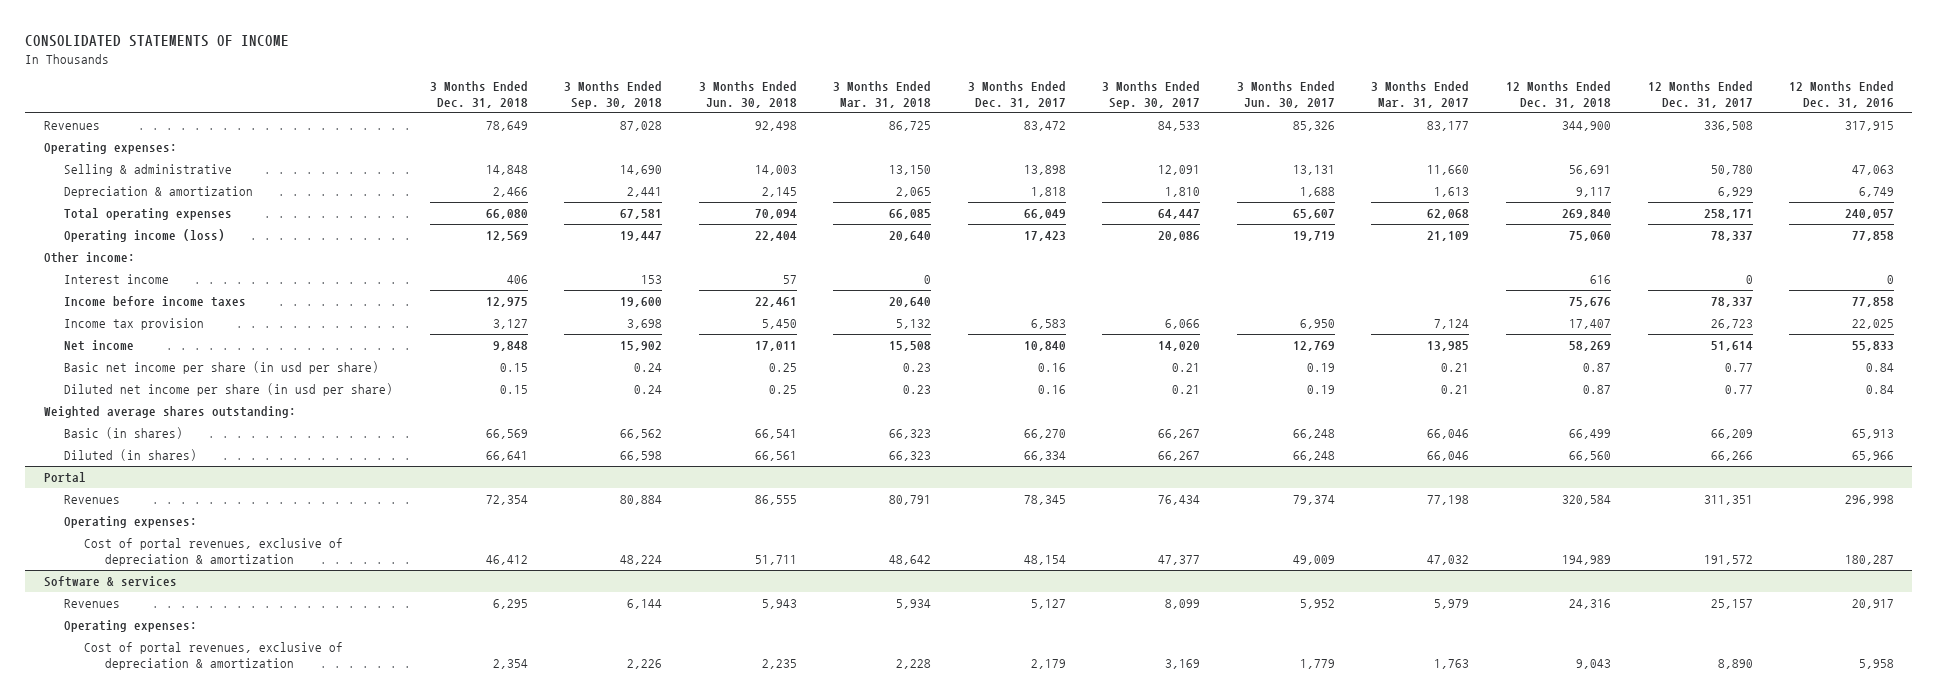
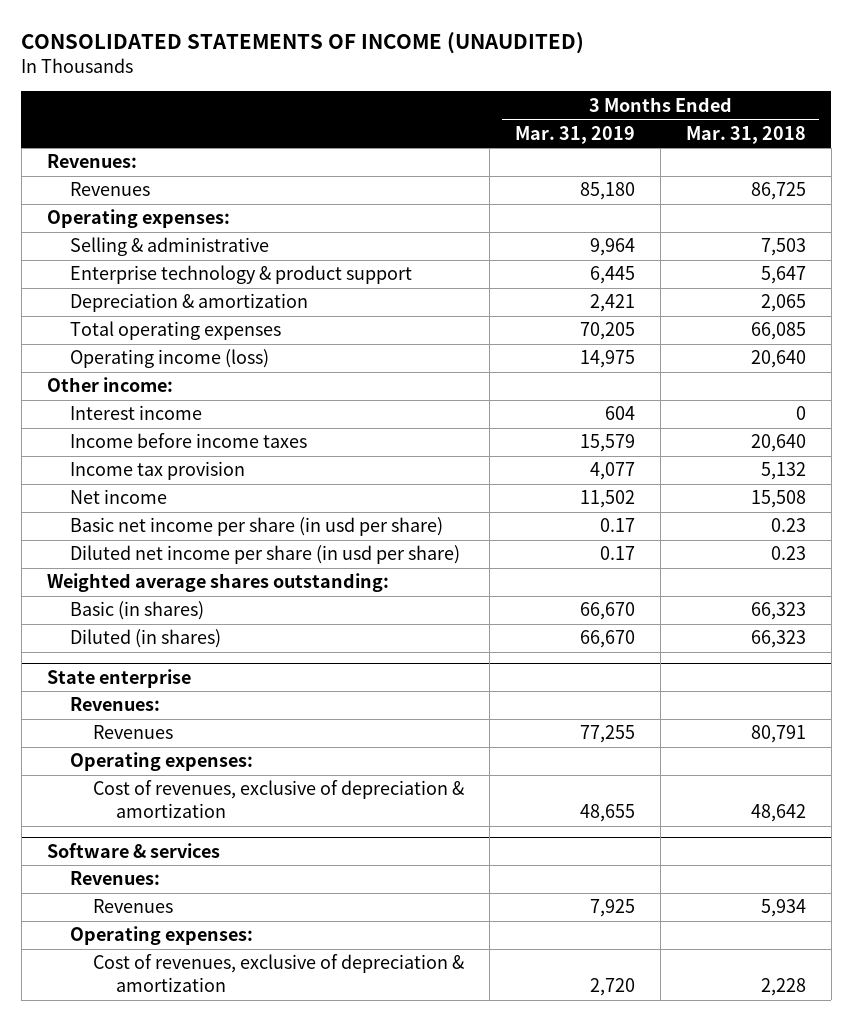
- CONSOLIDATED STATEMENTS OF INCOME
+ CONSOLIDATED STATEMENTS OF INCOME (UNAUDITED)
- | 3 Months Ended Dec. 31, 2018 | 3 Months Ended Sep. 30, 2018 | 3 Months Ended Jun. 30, 2018 | 3 Months Ended Mar. 31, 2018 | 3 Months Ended Dec. 31, 2017 | 3 Months Ended Sep. 30, 2017 | 3 Months Ended Jun. 30, 2017 | 3 Months Ended Mar. 31, 2017 | 12 Months Ended Dec. 31, 2018 | 12 Months Ended Dec. 31, 2017 | 12 Months Ended Dec. 31, 2016
+ | 3 Months Ended Mar. 31, 2019 | 3 Months Ended Mar. 31, 2018
+ Revenues:
- Selling & administrative | 14,848 | 14,690 | 14,003 | 13,150 | 13,898 | 12,091 | 13,131 | 11,660 | 56,691 | 50,780 | 47,063
+ Selling & administrative | 9,964 | 7,503
+ Enterprise technology & product support | 6,445 | 5,647
- Portal
+ State enterprise
+ Revenues:
- Cost of portal revenues, exclusive of depreciation & amortization | 46,412 | 48,224 | 51,711 | 48,642 | 48,154 | 47,377 | 49,009 | 47,032 | 194,989 | 191,572 | 180,287
+ Cost of revenues, exclusive of depreciation & amortization | 48,655 | 48,642
@ Software & services
+ Revenues:
- Cost of portal revenues, exclusive of depreciation & amortization | 2,354 | 2,226 | 2,235 | 2,228 | 2,179 | 3,169 | 1,779 | 1,763 | 9,043 | 8,890 | 5,958
+ Cost of revenues, exclusive of depreciation & amortization | 2,720 | 2,228

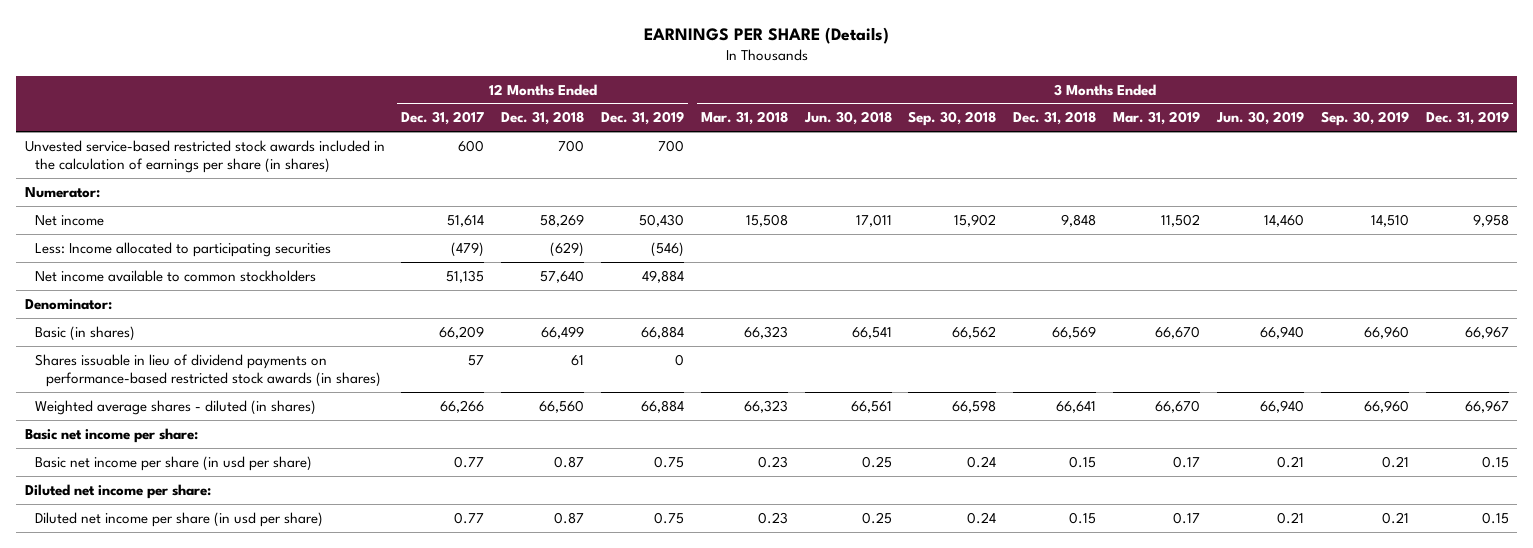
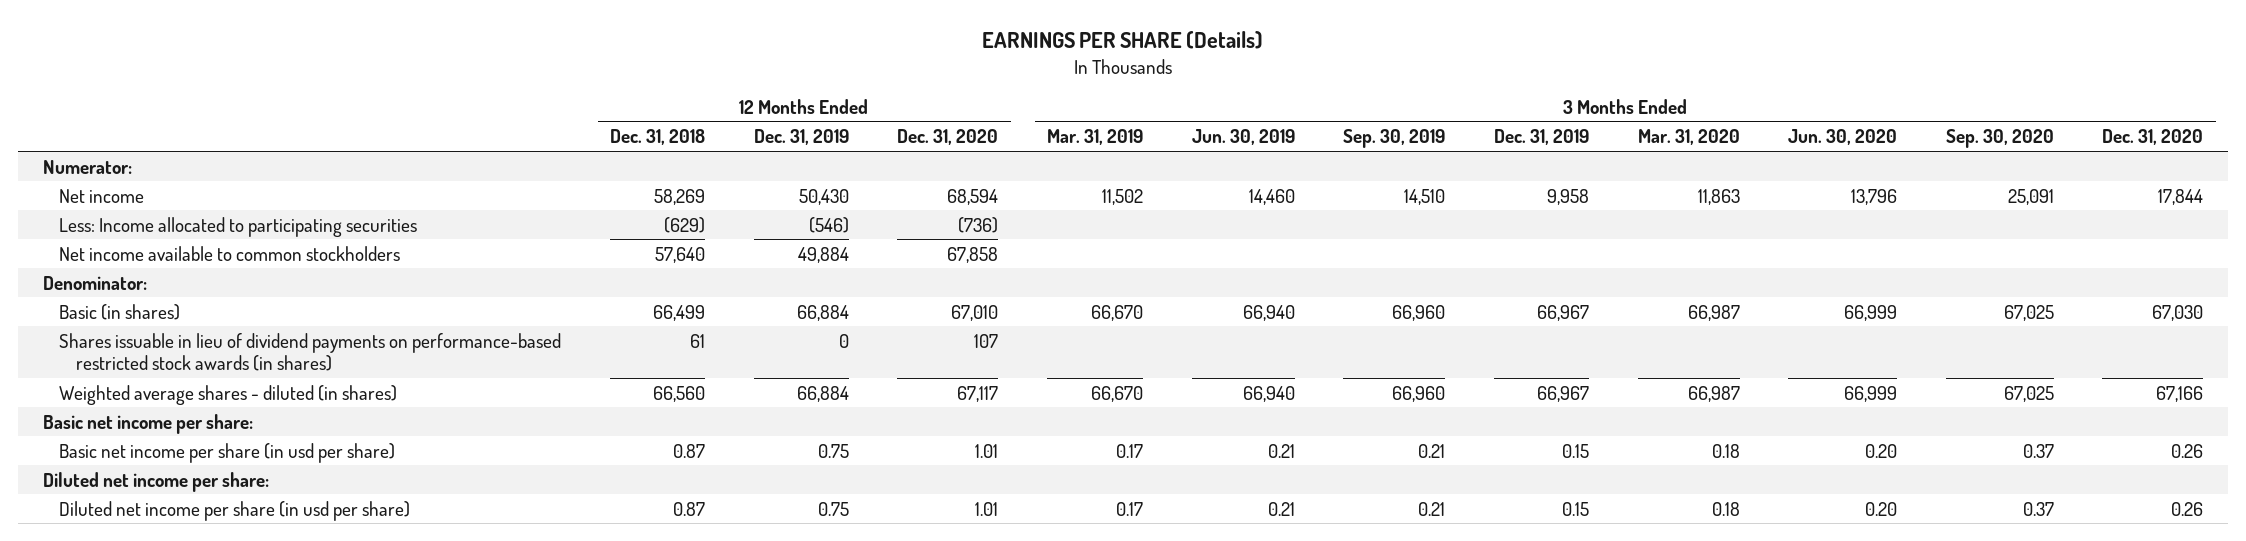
- | 12 Months Ended Dec. 31, 2017 | 12 Months Ended Dec. 31, 2018 | 12 Months Ended Dec. 31, 2019 | 3 Months Ended Mar. 31, 2018 | 3 Months Ended Jun. 30, 2018 | 3 Months Ended Sep. 30, 2018 | 3 Months Ended Dec. 31, 2018 | 3 Months Ended Mar. 31, 2019 | 3 Months Ended Jun. 30, 2019 | 3 Months Ended Sep. 30, 2019 | 3 Months Ended Dec. 31, 2019
+ | 12 Months Ended Dec. 31, 2018 | 12 Months Ended Dec. 31, 2019 | 12 Months Ended Dec. 31, 2020 | 3 Months Ended Mar. 31, 2019 | 3 Months Ended Jun. 30, 2019 | 3 Months Ended Sep. 30, 2019 | 3 Months Ended Dec. 31, 2019 | 3 Months Ended Mar. 31, 2020 | 3 Months Ended Jun. 30, 2020 | 3 Months Ended Sep. 30, 2020 | 3 Months Ended Dec. 31, 2020
- Unvested service-based restricted stock awards included in the calculation of earnings per share (in shares) | 600 | 700 | 700 | | | | | | | |

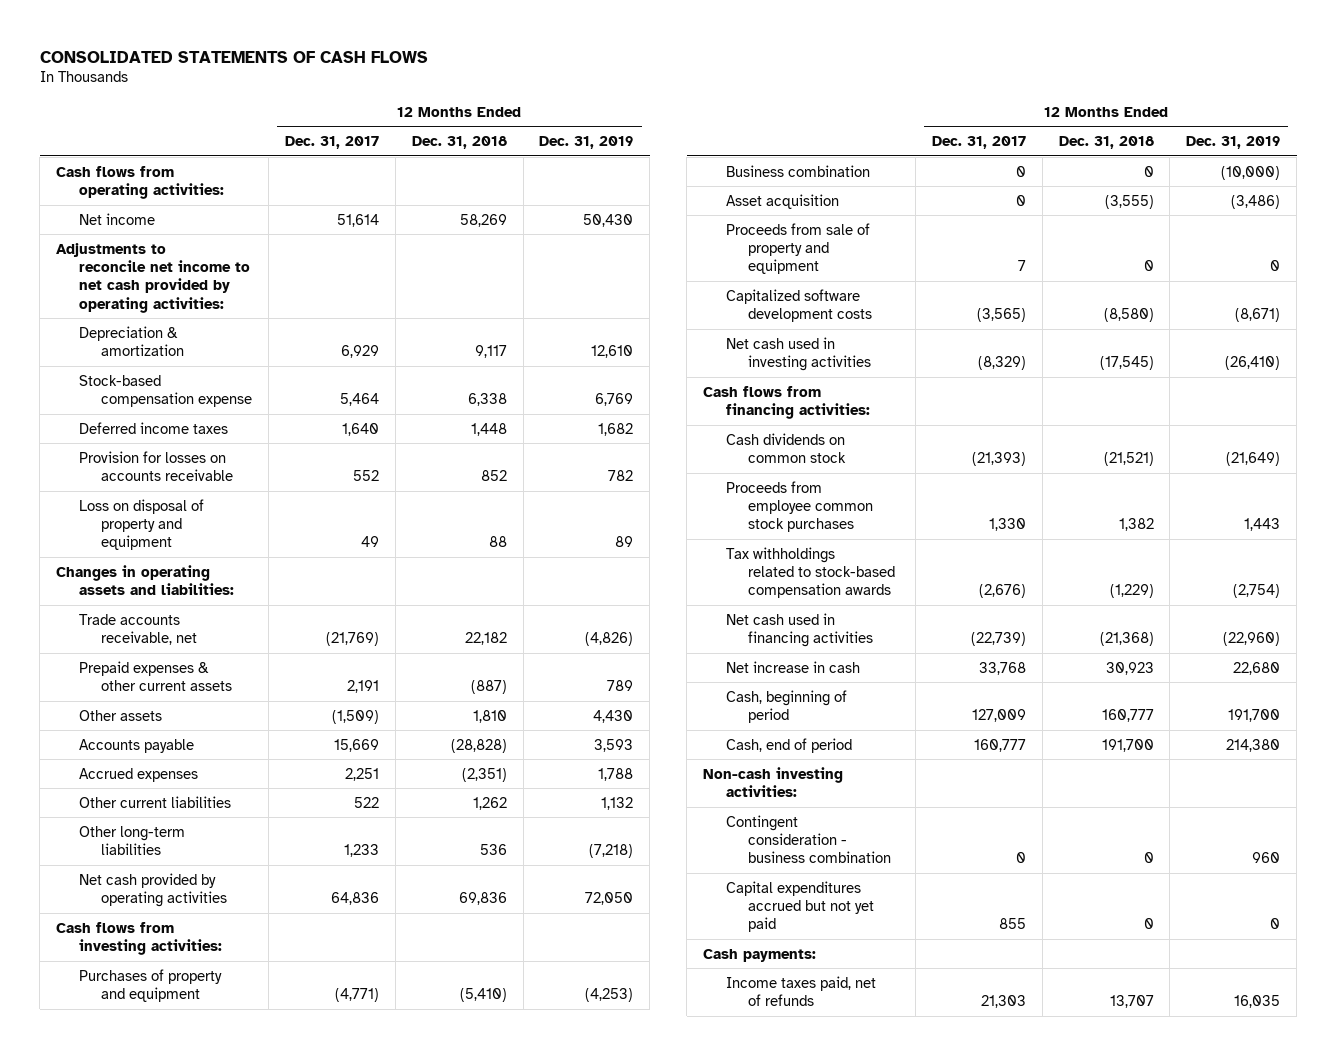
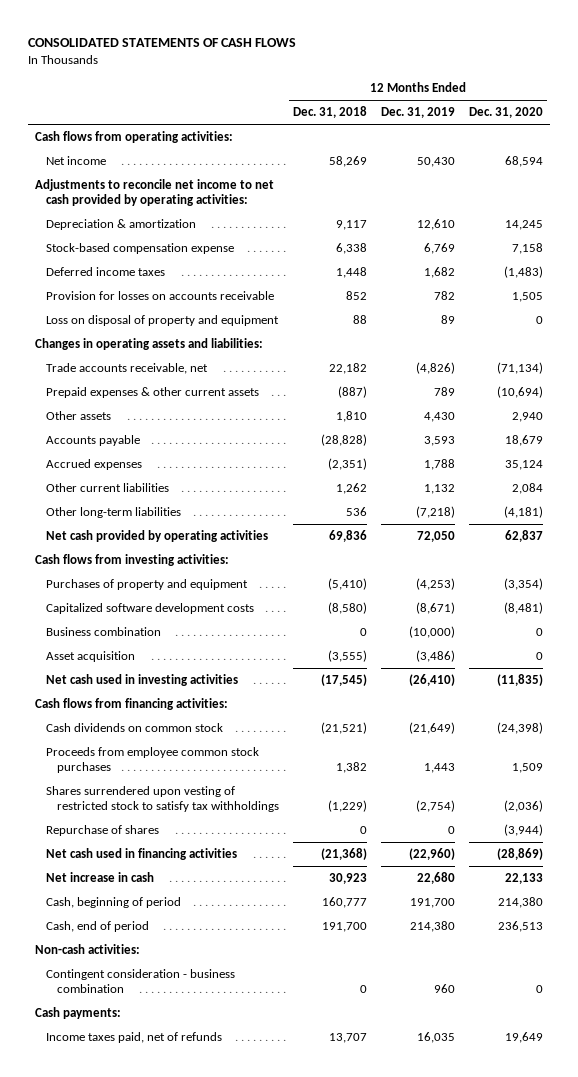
- | 12 Months Ended Dec. 31, 2017 | 12 Months Ended Dec. 31, 2018 | 12 Months Ended Dec. 31, 2019
+ | 12 Months Ended Dec. 31, 2018 | 12 Months Ended Dec. 31, 2019 | 12 Months Ended Dec. 31, 2020
moved up: Capitalized software development costs | (8,580) | (8,671) | (8,481)
- Proceeds from sale of property and equipment | 7 | 0 | 0
- Tax withholdings related to stock-based compensation awards | (2,676) | (1,229) | (2,754)
+ Shares surrendered upon vesting of restricted stock to satisfy tax withholdings | (1,229) | (2,754) | (2,036)
+ Repurchase of shares | 0 | 0 | (3,944)
- Non-cash investing activities:
+ Non-cash activities:
- Capital expenditures accrued but not yet paid | 855 | 0 | 0

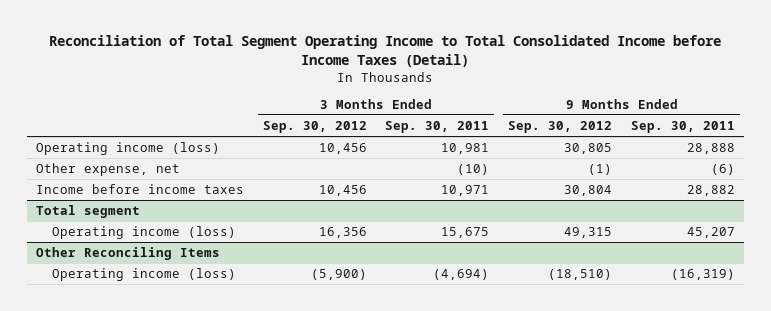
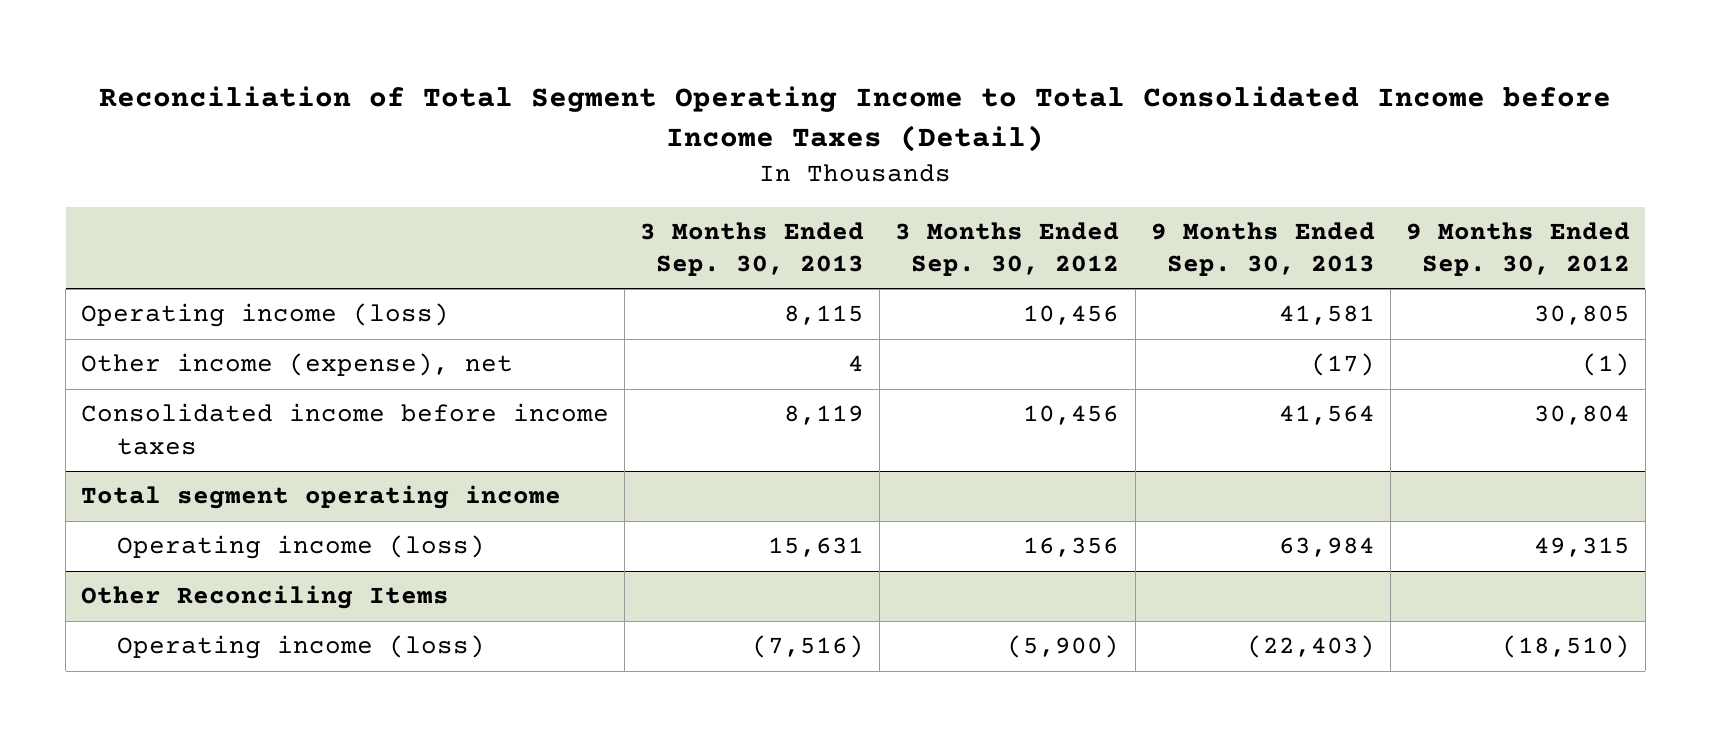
- | 3 Months Ended Sep. 30, 2012 | 3 Months Ended Sep. 30, 2011 | 9 Months Ended Sep. 30, 2012 | 9 Months Ended Sep. 30, 2011
+ | 3 Months Ended Sep. 30, 2013 | 3 Months Ended Sep. 30, 2012 | 9 Months Ended Sep. 30, 2013 | 9 Months Ended Sep. 30, 2012
- Other expense, net | | (10) | (1) | (6)
- Income before income taxes | 10,456 | 10,971 | 30,804 | 28,882
- Total segment
+ Other income (expense), net | 4 | | (17) | (1)
+ Consolidated income before income taxes | 8,119 | 10,456 | 41,564 | 30,804
+ Total segment operating income

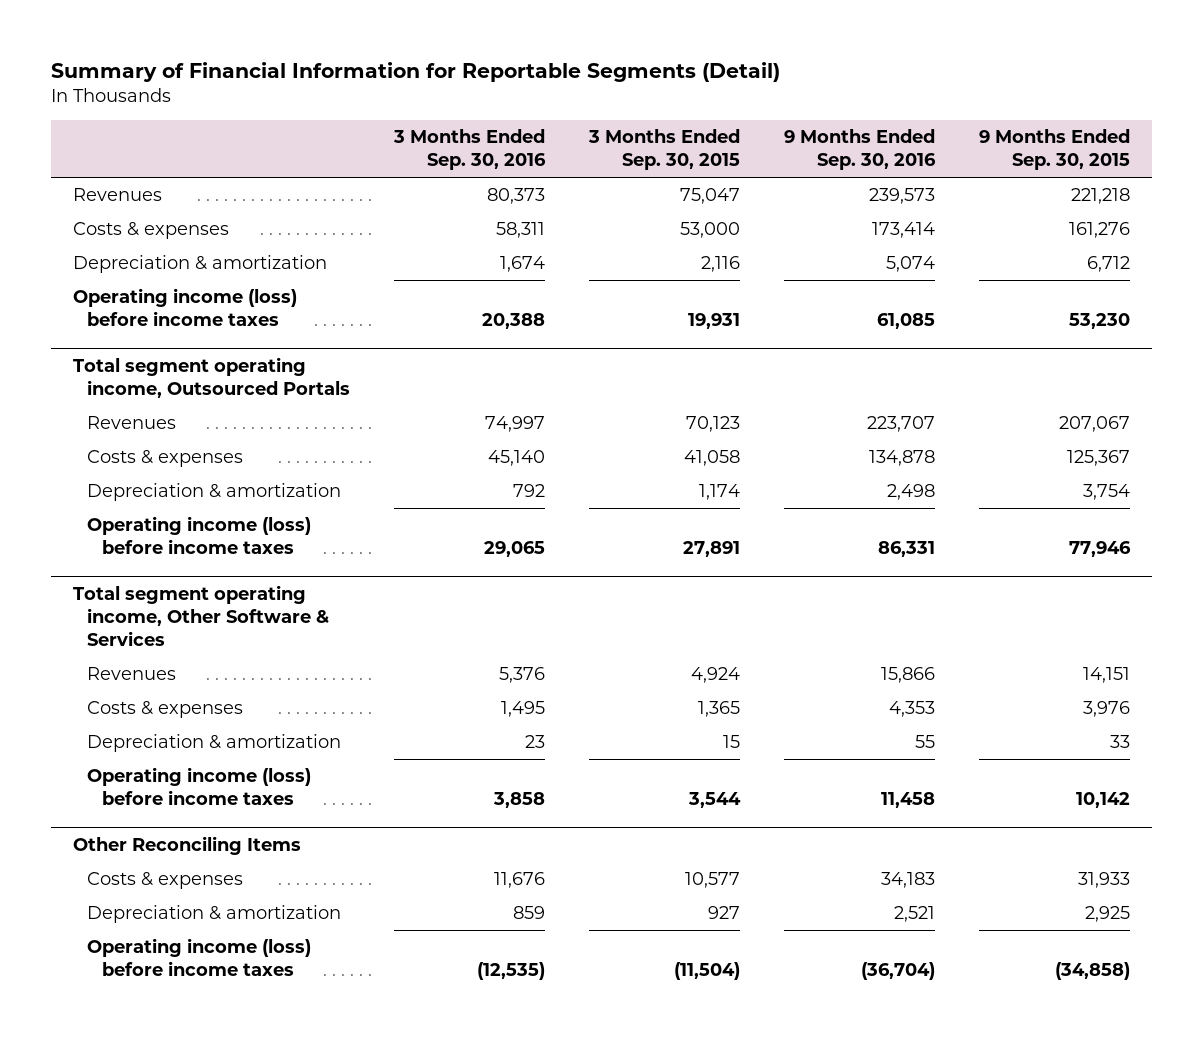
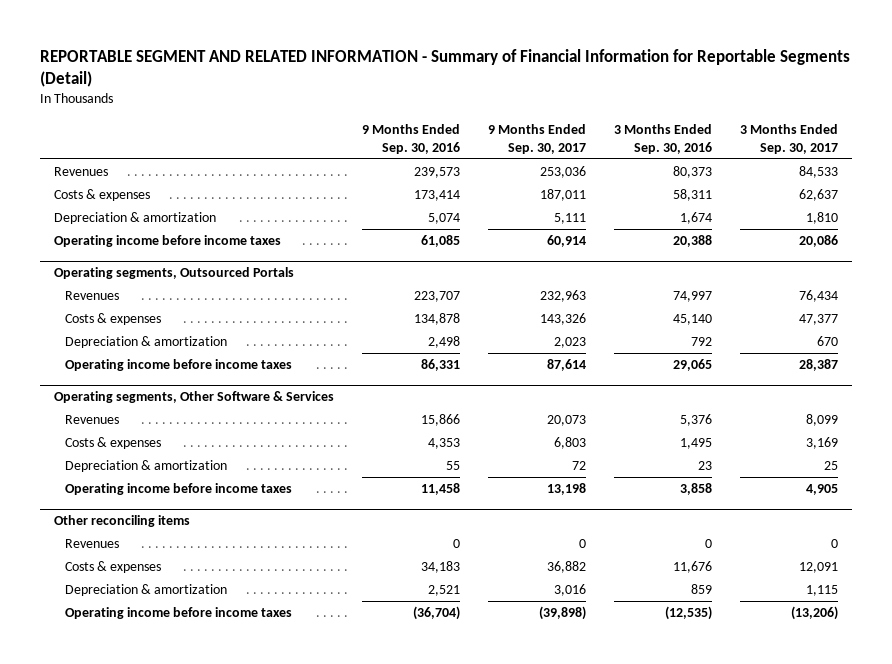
- Summary of Financial Information for Reportable Segments (Detail)
+ REPORTABLE SEGMENT AND RELATED INFORMATION - Summary of Financial Information for Reportable Segments (Detail)
- | 3 Months Ended Sep. 30, 2016 | 3 Months Ended Sep. 30, 2015 | 9 Months Ended Sep. 30, 2016 | 9 Months Ended Sep. 30, 2015
+ | 9 Months Ended Sep. 30, 2016 | 9 Months Ended Sep. 30, 2017 | 3 Months Ended Sep. 30, 2016 | 3 Months Ended Sep. 30, 2017
- Operating income (loss) before income taxes | 20,388 | 19,931 | 61,085 | 53,230
- Total segment operating income, Outsourced Portals
+ Operating income before income taxes | 61,085 | 60,914 | 20,388 | 20,086
+ Operating segments, Outsourced Portals
- Operating income (loss) before income taxes | 29,065 | 27,891 | 86,331 | 77,946
- Total segment operating income, Other Software & Services
+ Operating income before income taxes | 86,331 | 87,614 | 29,065 | 28,387
+ Operating segments, Other Software & Services
- Operating income (loss) before income taxes | 3,858 | 3,544 | 11,458 | 10,142
- Other Reconciling Items
+ Operating income before income taxes | 11,458 | 13,198 | 3,858 | 4,905
+ Other reconciling items
+ Revenues | 0 | 0 | 0 | 0
- Operating income (loss) before income taxes | (12,535) | (11,504) | (36,704) | (34,858)
+ Operating income before income taxes | (36,704) | (39,898) | (12,535) | (13,206)

